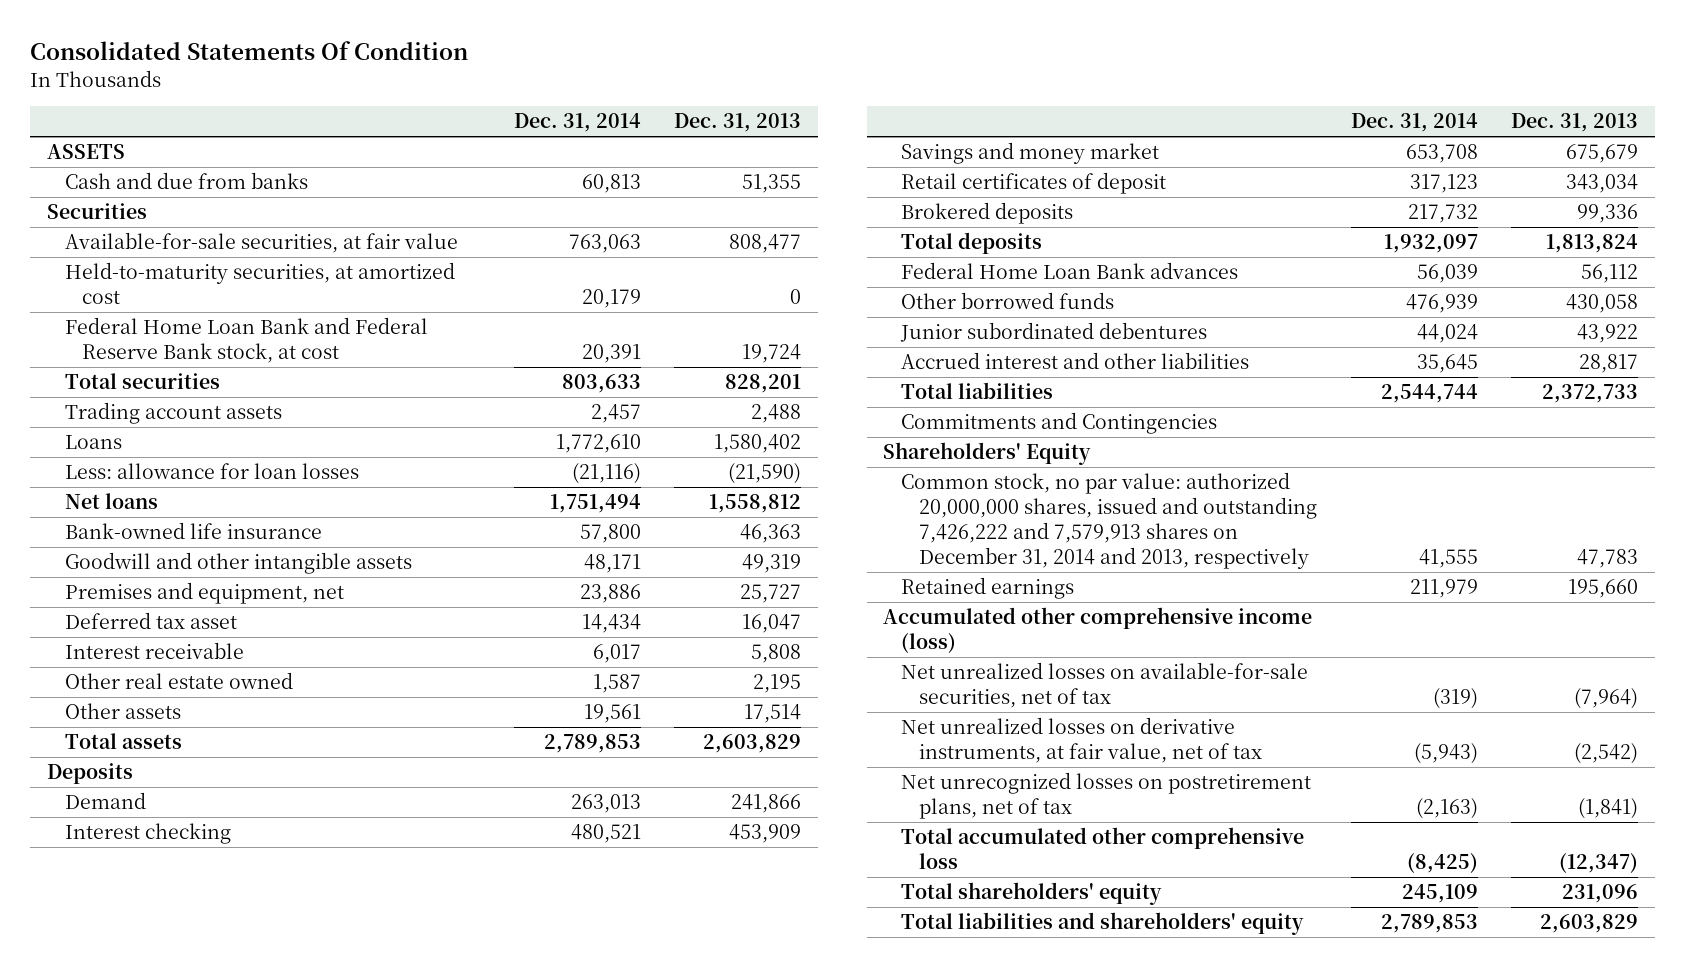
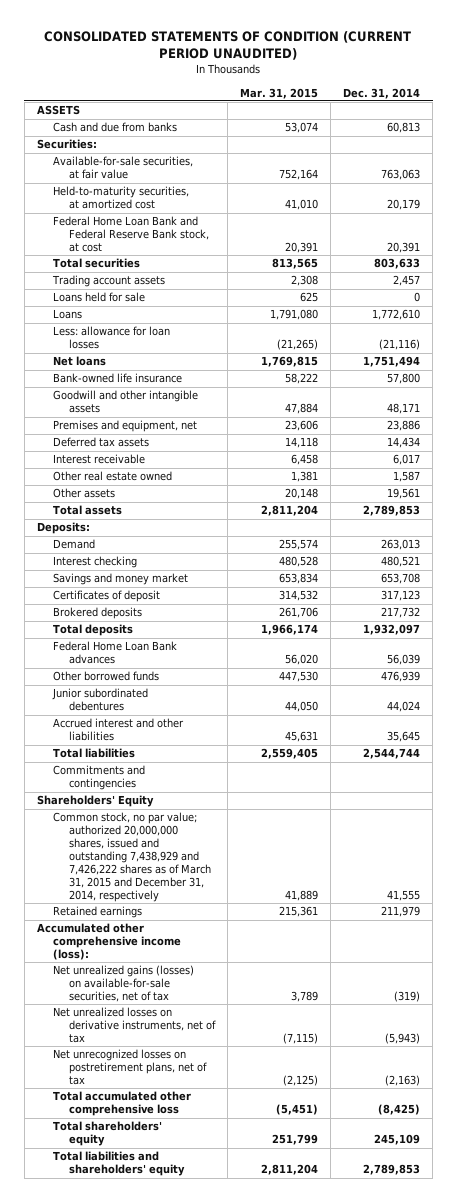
- Consolidated Statements Of Condition
+ CONSOLIDATED STATEMENTS OF CONDITION (CURRENT PERIOD UNAUDITED)
- | Dec. 31, 2014 | Dec. 31, 2013
+ | Mar. 31, 2015 | Dec. 31, 2014
- Securities
+ Securities:
+ Loans held for sale | 625 | 0
- Deferred tax asset | 14,434 | 16,047
+ Deferred tax assets | 14,118 | 14,434
- Deposits
+ Deposits:
- Retail certificates of deposit | 317,123 | 343,034
+ Certificates of deposit | 314,532 | 317,123
- Commitments and Contingencies
+ Commitments and contingencies
- Common stock, no par value: authorized 20,000,000 shares, issued and outstanding 7,426,222 and 7,579,913 shares on December 31, 2014 and 2013, respectively | 41,555 | 47,783
+ Common stock, no par value; authorized 20,000,000 shares, issued and outstanding 7,438,929 and 7,426,222 shares as of March 31, 2015 and December 31, 2014, respectively | 41,889 | 41,555
- Accumulated other comprehensive income (loss)
- Net unrealized losses on available-for-sale securities, net of tax | (319) | (7,964)
- Net unrealized losses on derivative instruments, at fair value, net of tax | (5,943) | (2,542)
+ Accumulated other comprehensive income (loss):
+ Net unrealized gains (losses) on available-for-sale securities, net of tax | 3,789 | (319)
+ Net unrealized losses on derivative instruments, net of tax | (7,115) | (5,943)

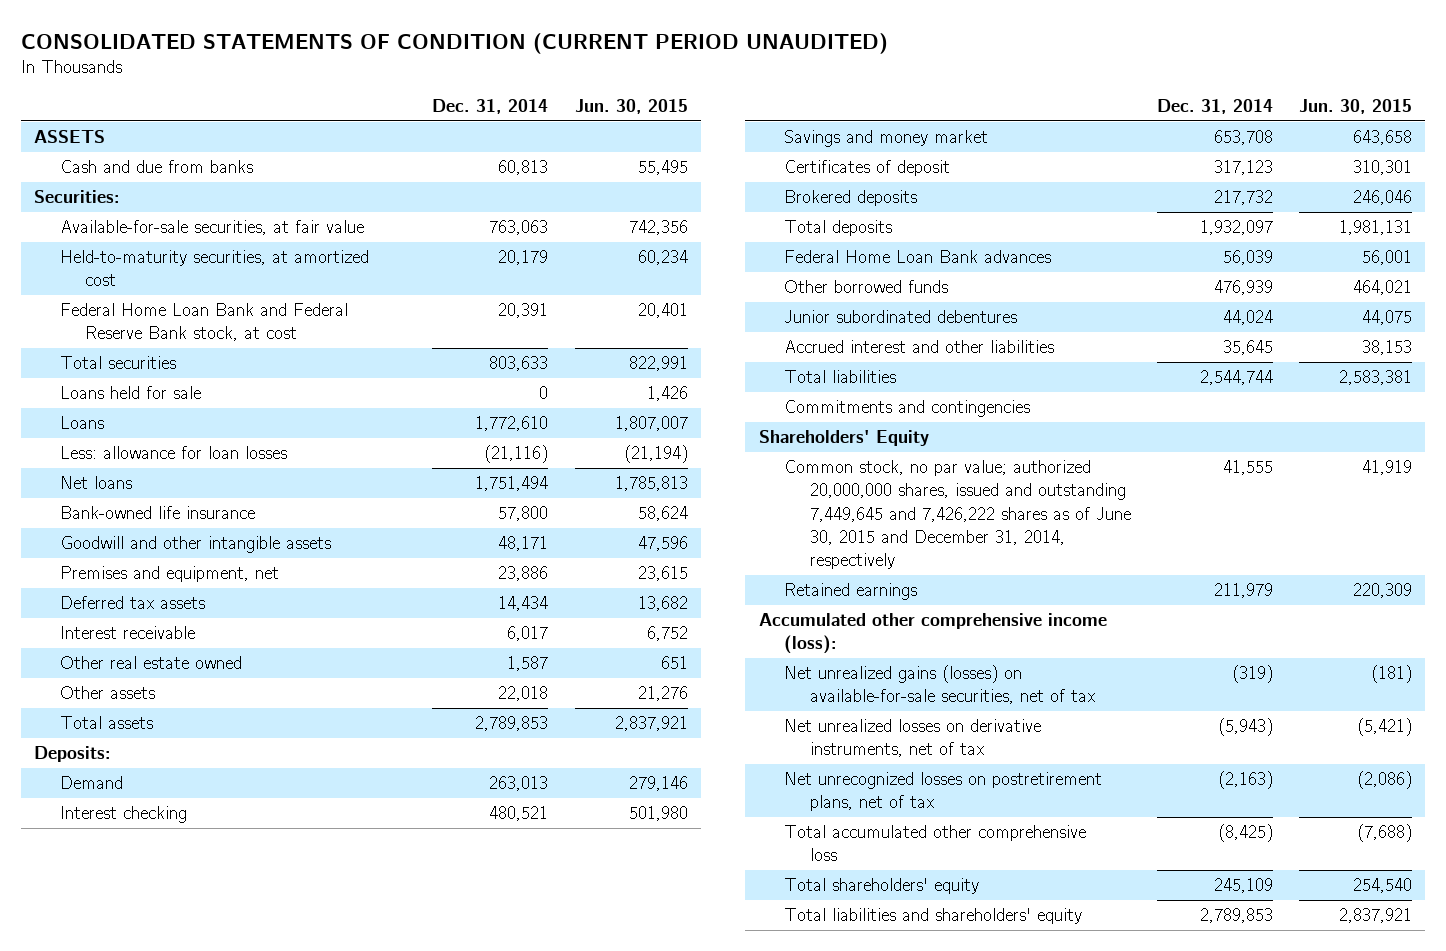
- | Mar. 31, 2015 | Dec. 31, 2014
+ | Dec. 31, 2014 | Jun. 30, 2015
- Trading account assets | 2,308 | 2,457
- Other assets | 20,148 | 19,561
+ Other assets | 22,018 | 21,276
- Common stock, no par value; authorized 20,000,000 shares, issued and outstanding 7,438,929 and 7,426,222 shares as of March 31, 2015 and December 31, 2014, respectively | 41,889 | 41,555
+ Common stock, no par value; authorized 20,000,000 shares, issued and outstanding 7,449,645 and 7,426,222 shares as of June 30, 2015 and December 31, 2014, respectively | 41,555 | 41,919

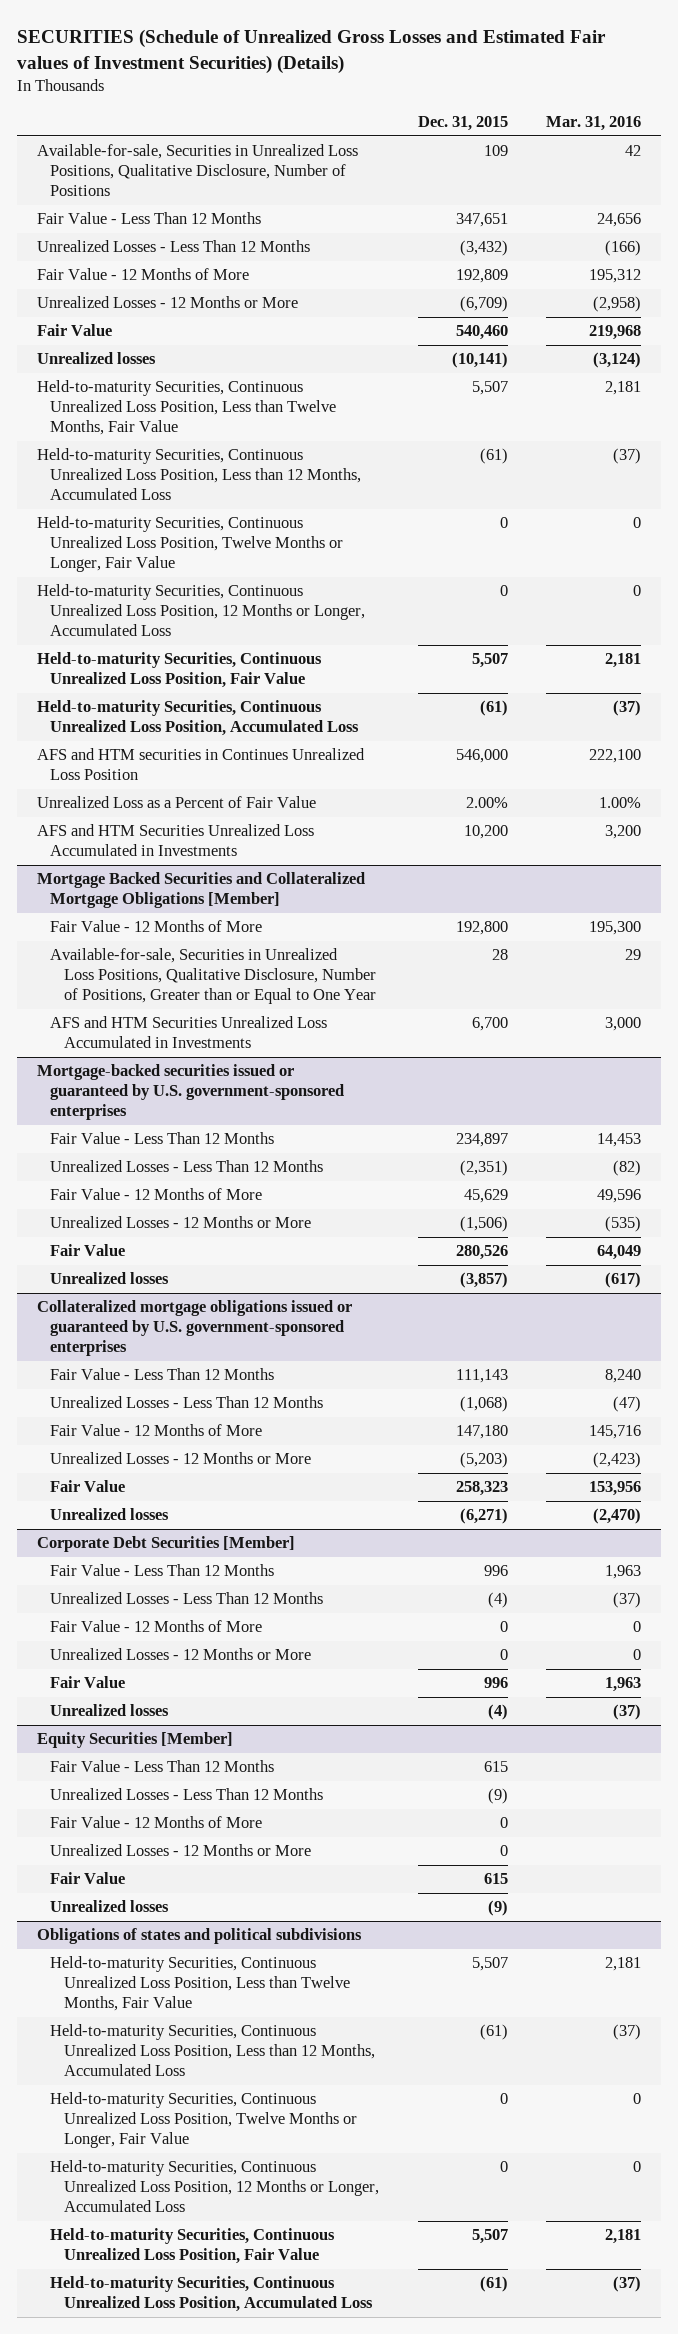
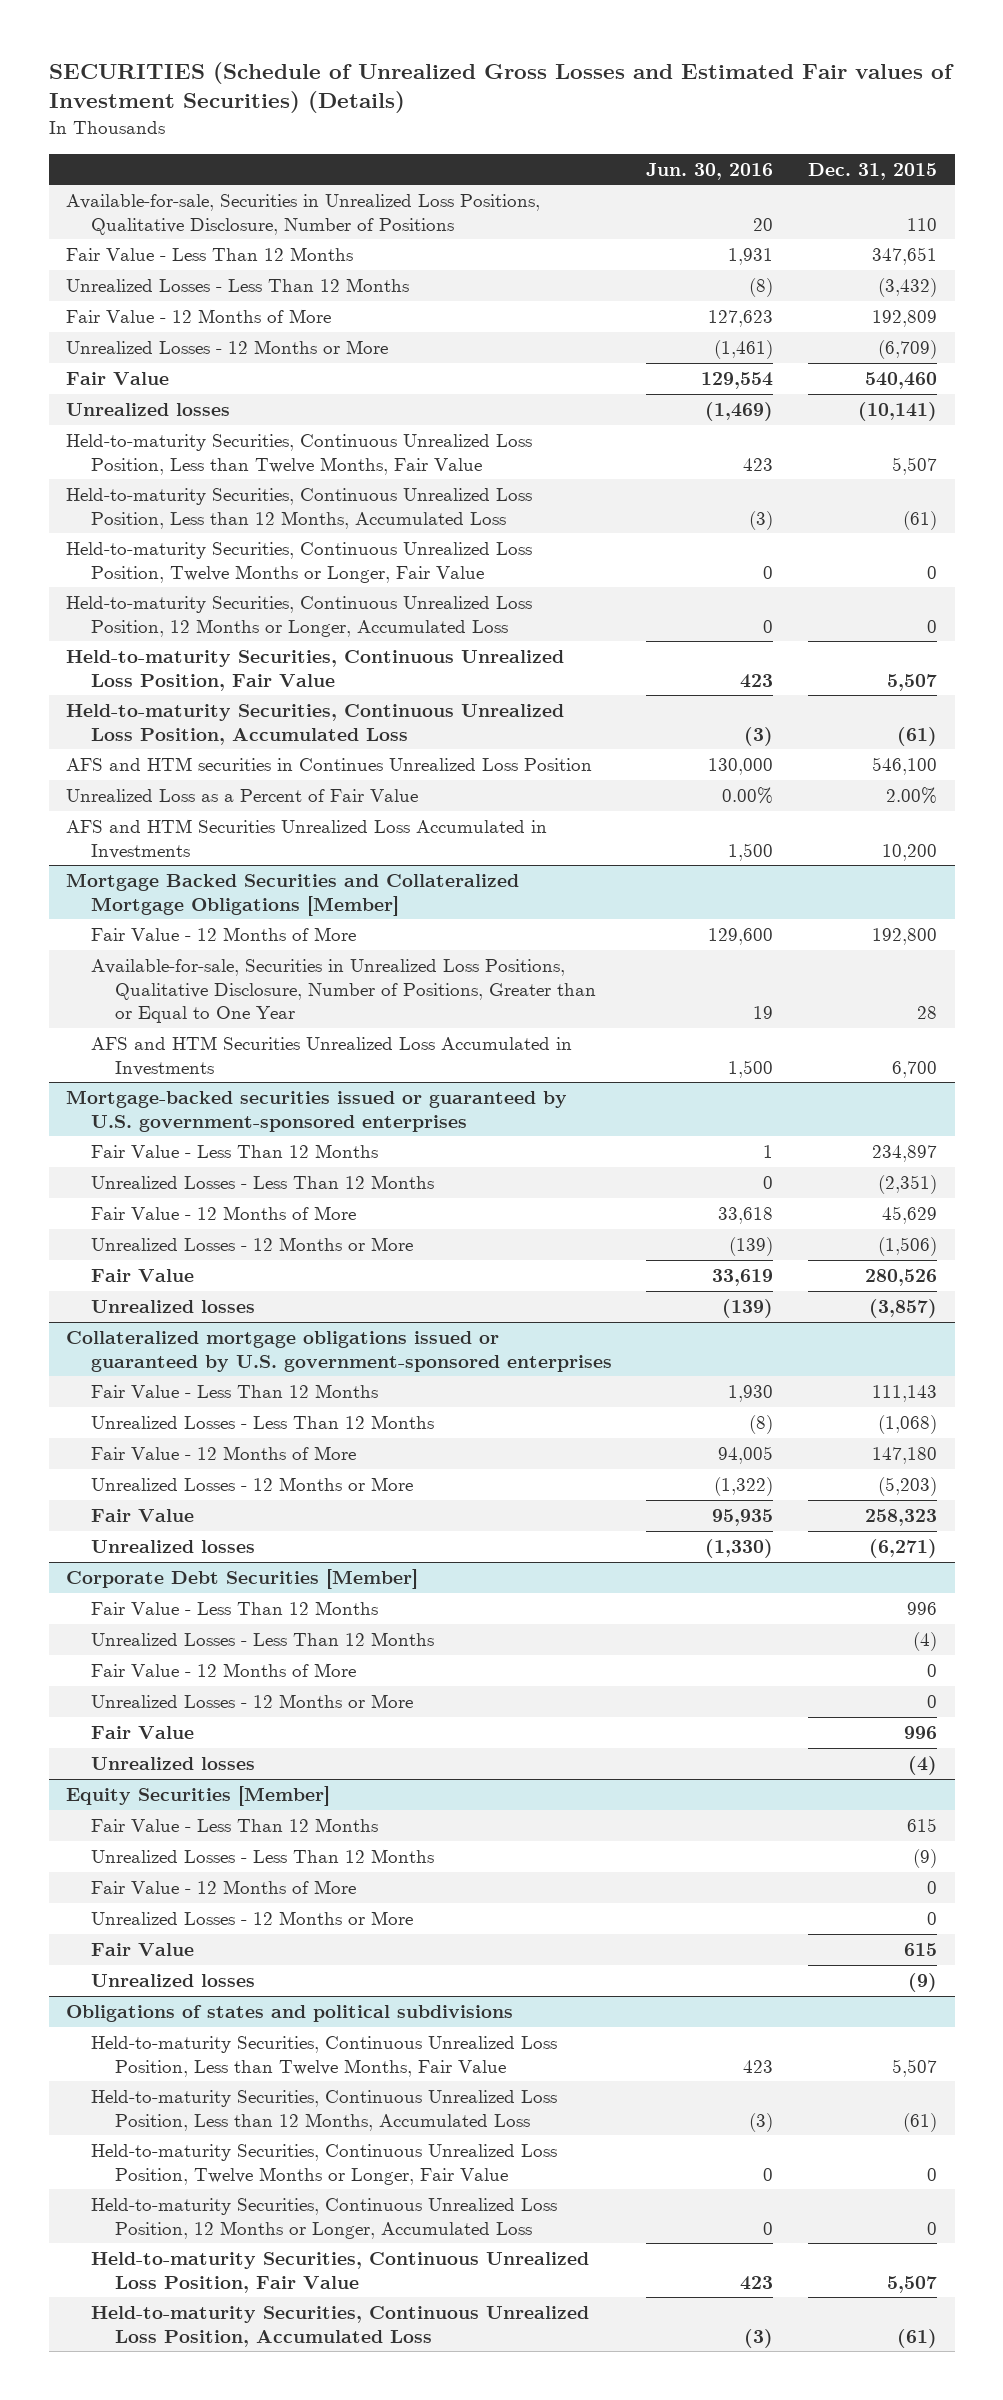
- | Dec. 31, 2015 | Mar. 31, 2016
+ | Jun. 30, 2016 | Dec. 31, 2015
- Available-for-sale, Securities in Unrealized Loss Positions, Qualitative Disclosure, Number of Positions | 109 | 42
+ Available-for-sale, Securities in Unrealized Loss Positions, Qualitative Disclosure, Number of Positions | 20 | 110
- AFS and HTM securities in Continues Unrealized Loss Position | 546,000 | 222,100
+ AFS and HTM securities in Continues Unrealized Loss Position | 130,000 | 546,100

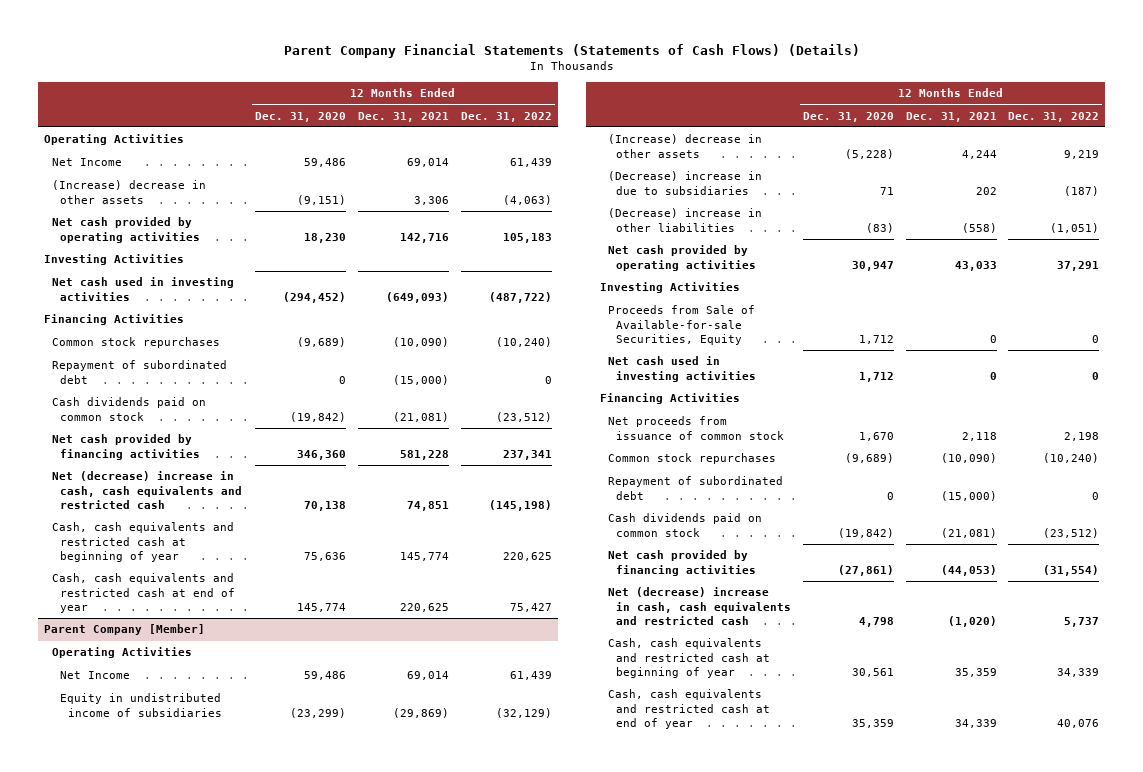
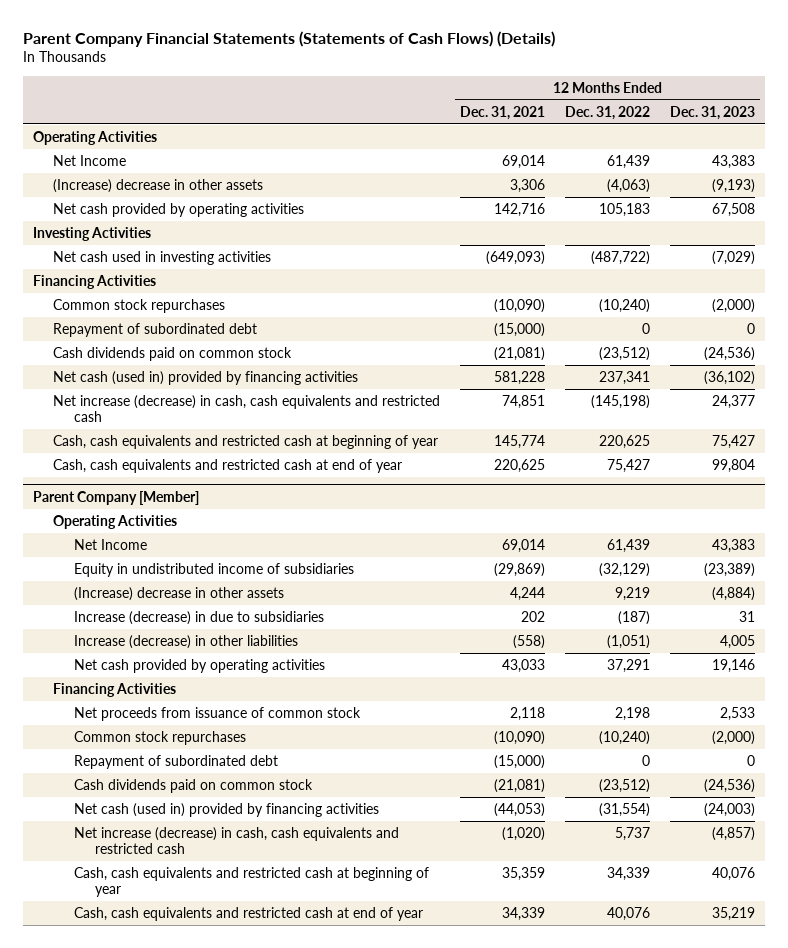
- | 12 Months Ended Dec. 31, 2020 | 12 Months Ended Dec. 31, 2021 | 12 Months Ended Dec. 31, 2022
+ | 12 Months Ended Dec. 31, 2021 | 12 Months Ended Dec. 31, 2022 | 12 Months Ended Dec. 31, 2023
- Net cash provided by financing activities | 346,360 | 581,228 | 237,341
- Net (decrease) increase in cash, cash equivalents and restricted cash | 70,138 | 74,851 | (145,198)
+ Net cash (used in) provided by financing activities | 581,228 | 237,341 | (36,102)
+ Net increase (decrease) in cash, cash equivalents and restricted cash | 74,851 | (145,198) | 24,377
@ Parent Company [Member]
- (Decrease) increase in due to subsidiaries | 71 | 202 | (187)
- (Decrease) increase in other liabilities | (83) | (558) | (1,051)
+ Increase (decrease) in due to subsidiaries | 202 | (187) | 31
+ Increase (decrease) in other liabilities | (558) | (1,051) | 4,005
- Investing Activities
- Proceeds from Sale of Available-for-sale Securities, Equity | 1,712 | 0 | 0
- Net cash used in investing activities | 1,712 | 0 | 0
- Net cash provided by financing activities | (27,861) | (44,053) | (31,554)
- Net (decrease) increase in cash, cash equivalents and restricted cash | 4,798 | (1,020) | 5,737
+ Net cash (used in) provided by financing activities | (44,053) | (31,554) | (24,003)
+ Net increase (decrease) in cash, cash equivalents and restricted cash | (1,020) | 5,737 | (4,857)

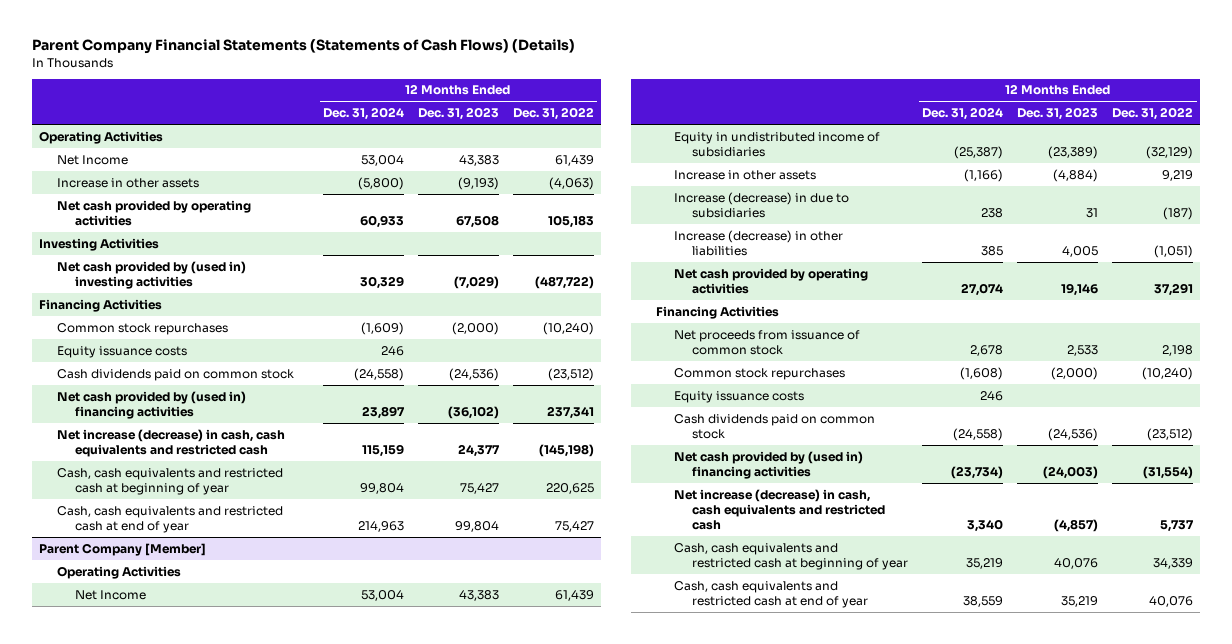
- | 12 Months Ended Dec. 31, 2021 | 12 Months Ended Dec. 31, 2022 | 12 Months Ended Dec. 31, 2023
+ | 12 Months Ended Dec. 31, 2024 | 12 Months Ended Dec. 31, 2023 | 12 Months Ended Dec. 31, 2022
- (Increase) decrease in other assets | 3,306 | (4,063) | (9,193)
+ Increase in other assets | (5,800) | (9,193) | (4,063)
- Net cash used in investing activities | (649,093) | (487,722) | (7,029)
+ Net cash provided by (used in) investing activities | 30,329 | (7,029) | (487,722)
- Repayment of subordinated debt | (15,000) | 0 | 0
+ Equity issuance costs | 246 | |
- Net cash (used in) provided by financing activities | 581,228 | 237,341 | (36,102)
+ Net cash provided by (used in) financing activities | 23,897 | (36,102) | 237,341
@ Parent Company [Member]
- (Increase) decrease in other assets | 4,244 | 9,219 | (4,884)
+ Increase in other assets | (1,166) | (4,884) | 9,219
- Repayment of subordinated debt | (15,000) | 0 | 0
+ Equity issuance costs | 246 | |
- Net cash (used in) provided by financing activities | (44,053) | (31,554) | (24,003)
+ Net cash provided by (used in) financing activities | (23,734) | (24,003) | (31,554)

